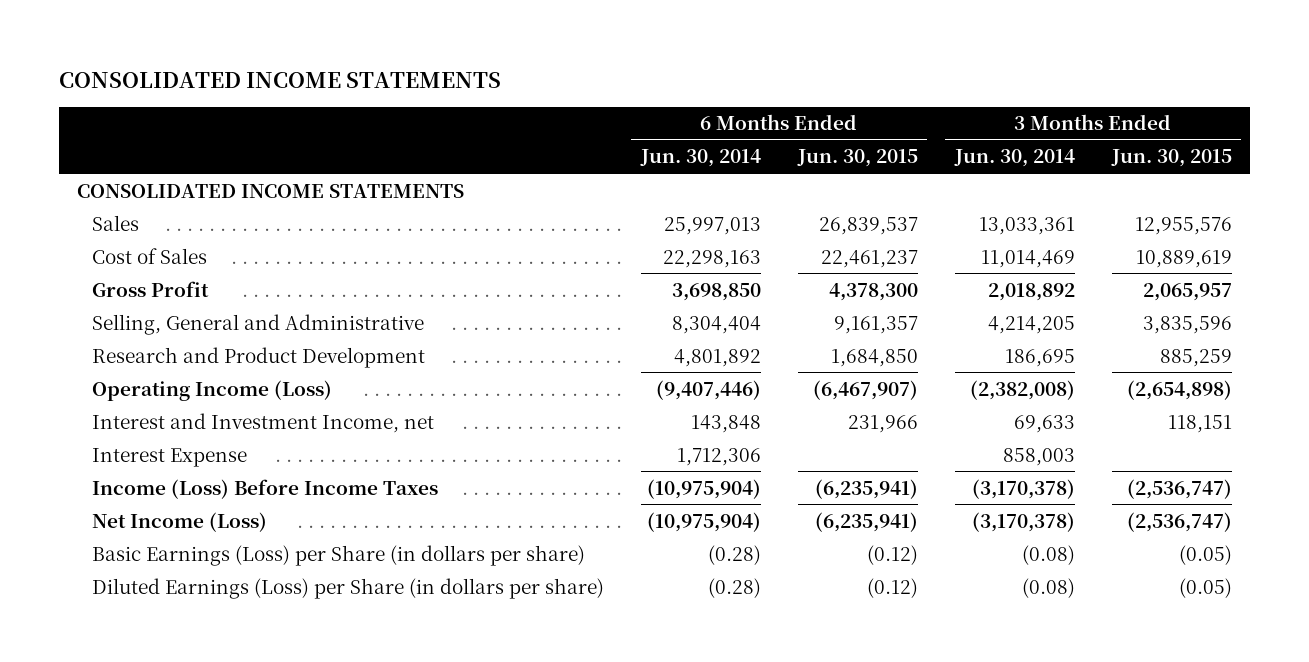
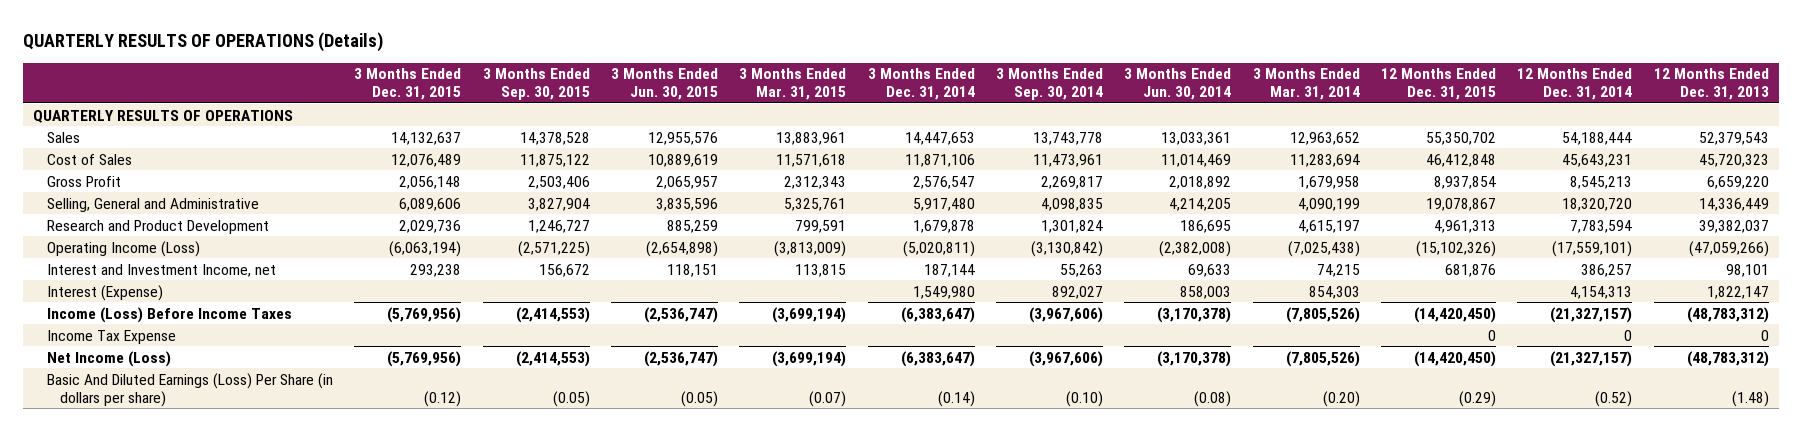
- CONSOLIDATED INCOME STATEMENTS
+ QUARTERLY RESULTS OF OPERATIONS (Details)
- | 6 Months Ended Jun. 30, 2014 | 6 Months Ended Jun. 30, 2015 | 3 Months Ended Jun. 30, 2014 | 3 Months Ended Jun. 30, 2015
+ | 3 Months Ended Dec. 31, 2015 | 3 Months Ended Sep. 30, 2015 | 3 Months Ended Jun. 30, 2015 | 3 Months Ended Mar. 31, 2015 | 3 Months Ended Dec. 31, 2014 | 3 Months Ended Sep. 30, 2014 | 3 Months Ended Jun. 30, 2014 | 3 Months Ended Mar. 31, 2014 | 12 Months Ended Dec. 31, 2015 | 12 Months Ended Dec. 31, 2014 | 12 Months Ended Dec. 31, 2013
- CONSOLIDATED INCOME STATEMENTS
+ QUARTERLY RESULTS OF OPERATIONS
- Interest Expense | 1,712,306 | | 858,003 |
+ Interest (Expense) | | | | | 1,549,980 | 892,027 | 858,003 | 854,303 | | 4,154,313 | 1,822,147
+ Income Tax Expense | | | | | | | | | 0 | 0 | 0
- Basic Earnings (Loss) per Share (in dollars per share) | (0.28) | (0.12) | (0.08) | (0.05)
- Diluted Earnings (Loss) per Share (in dollars per share) | (0.28) | (0.12) | (0.08) | (0.05)
+ Basic And Diluted Earnings (Loss) Per Share (in dollars per share) | (0.12) | (0.05) | (0.05) | (0.07) | (0.14) | (0.10) | (0.08) | (0.20) | (0.29) | (0.52) | (1.48)

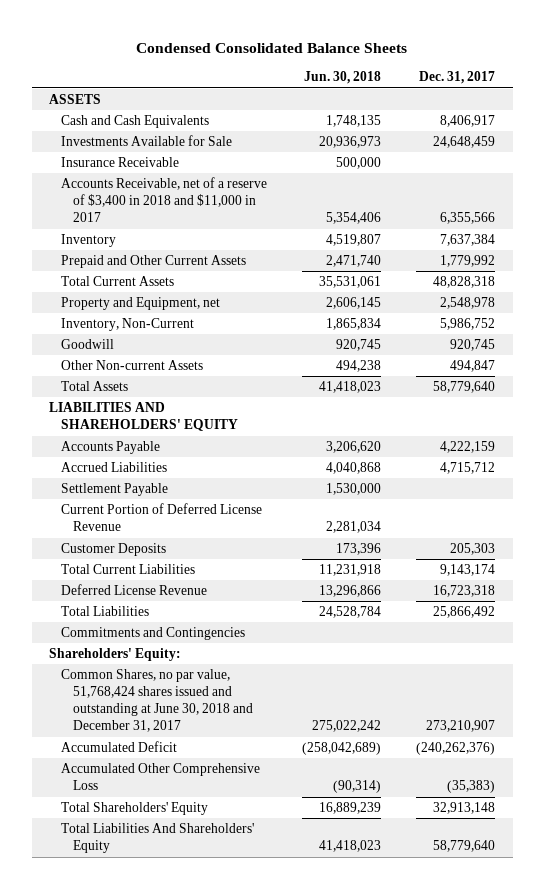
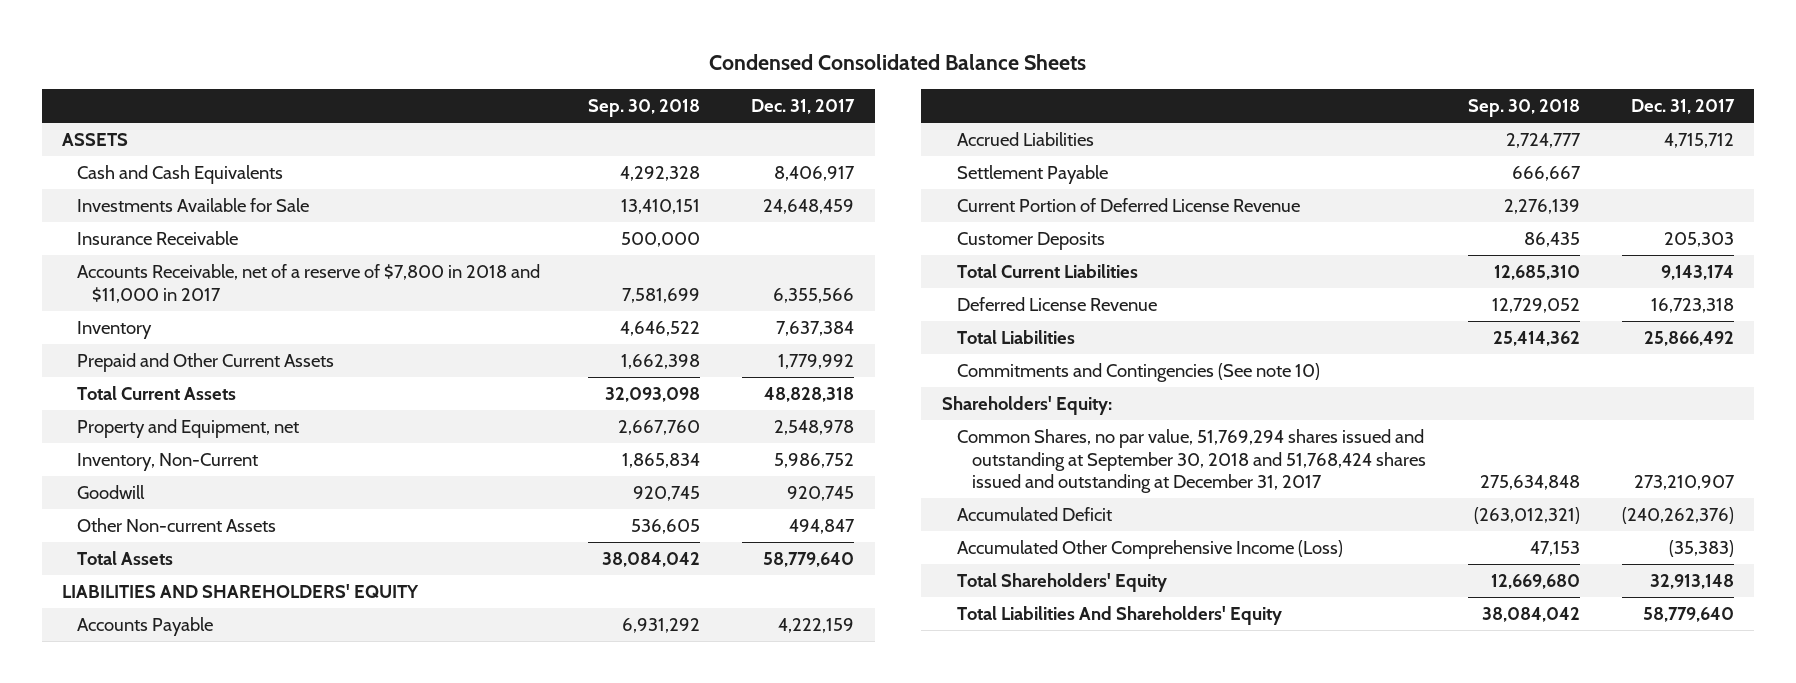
- | Jun. 30, 2018 | Dec. 31, 2017
+ | Sep. 30, 2018 | Dec. 31, 2017
- Accounts Receivable, net of a reserve of $3,400 in 2018 and $11,000 in 2017 | 5,354,406 | 6,355,566
+ Accounts Receivable, net of a reserve of $7,800 in 2018 and $11,000 in 2017 | 7,581,699 | 6,355,566
- Commitments and Contingencies
+ Commitments and Contingencies (See note 10)
- Common Shares, no par value, 51,768,424 shares issued and outstanding at June 30, 2018 and December 31, 2017 | 275,022,242 | 273,210,907
+ Common Shares, no par value, 51,769,294 shares issued and outstanding at September 30, 2018 and 51,768,424 shares issued and outstanding at December 31, 2017 | 275,634,848 | 273,210,907
- Accumulated Other Comprehensive Loss | (90,314) | (35,383)
+ Accumulated Other Comprehensive Income (Loss) | 47,153 | (35,383)

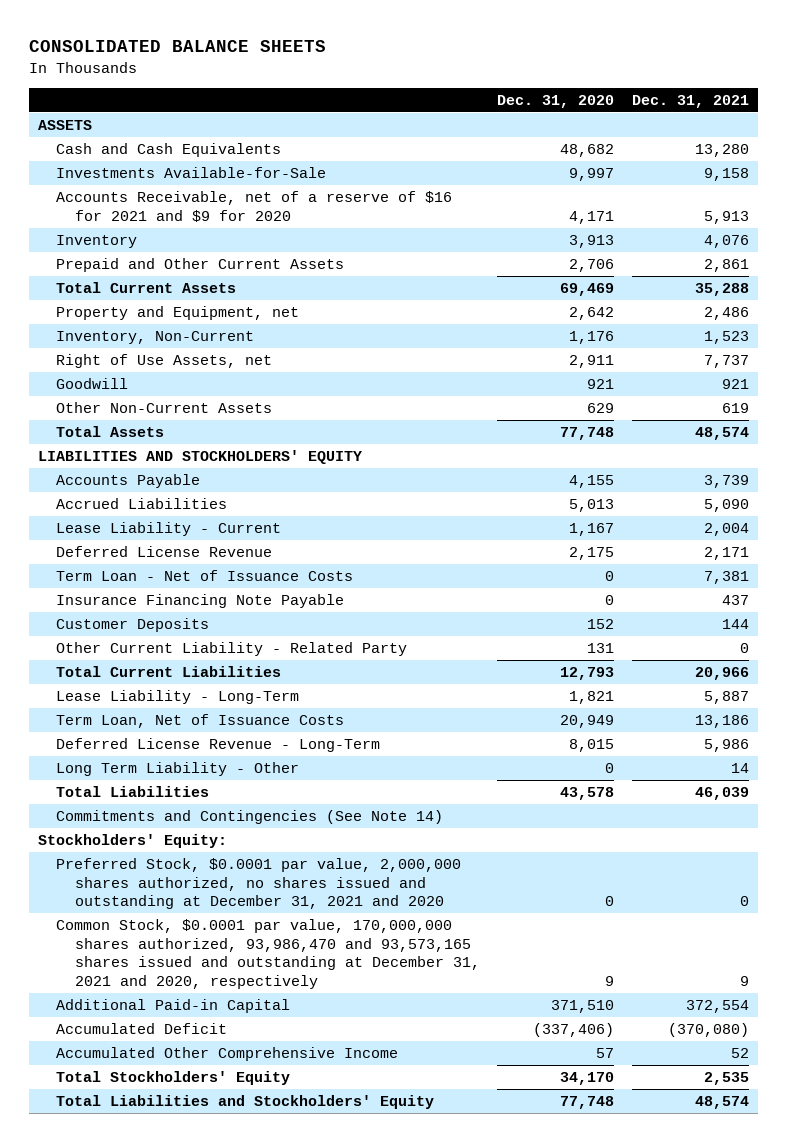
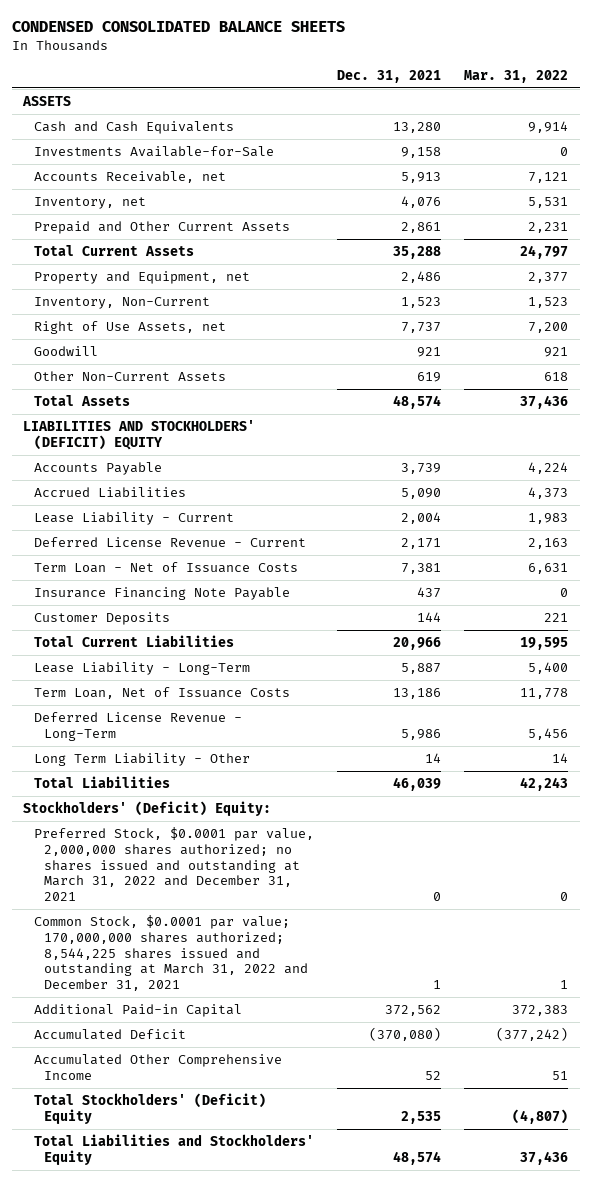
- CONSOLIDATED BALANCE SHEETS
+ CONDENSED CONSOLIDATED BALANCE SHEETS
- | Dec. 31, 2020 | Dec. 31, 2021
+ | Dec. 31, 2021 | Mar. 31, 2022
- Accounts Receivable, net of a reserve of $16 for 2021 and $9 for 2020 | 4,171 | 5,913
- Inventory | 3,913 | 4,076
+ Accounts Receivable, net | 5,913 | 7,121
+ Inventory, net | 4,076 | 5,531
- LIABILITIES AND STOCKHOLDERS' EQUITY
+ LIABILITIES AND STOCKHOLDERS' (DEFICIT) EQUITY
- Deferred License Revenue | 2,175 | 2,171
+ Deferred License Revenue - Current | 2,171 | 2,163
- Other Current Liability - Related Party | 131 | 0
- Commitments and Contingencies (See Note 14)
- Stockholders' Equity:
- Preferred Stock, $0.0001 par value, 2,000,000 shares authorized, no shares issued and outstanding at December 31, 2021 and 2020 | 0 | 0
- Common Stock, $0.0001 par value, 170,000,000 shares authorized, 93,986,470 and 93,573,165 shares issued and outstanding at December 31, 2021 and 2020, respectively | 9 | 9
- Additional Paid-in Capital | 371,510 | 372,554
+ Stockholders' (Deficit) Equity:
+ Preferred Stock, $0.0001 par value, 2,000,000 shares authorized; no shares issued and outstanding at March 31, 2022 and December 31, 2021 | 0 | 0
+ Common Stock, $0.0001 par value; 170,000,000 shares authorized; 8,544,225 shares issued and outstanding at March 31, 2022 and December 31, 2021 | 1 | 1
+ Additional Paid-in Capital | 372,562 | 372,383
- Total Stockholders' Equity | 34,170 | 2,535
+ Total Stockholders' (Deficit) Equity | 2,535 | (4,807)

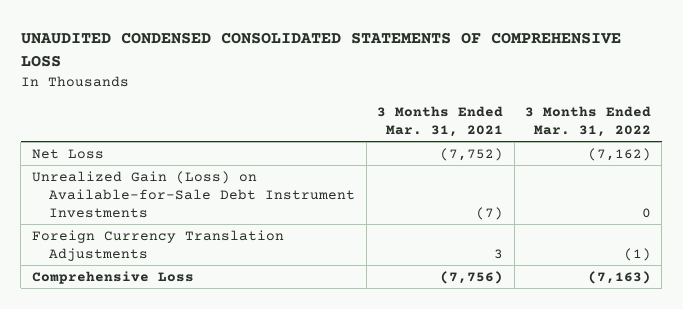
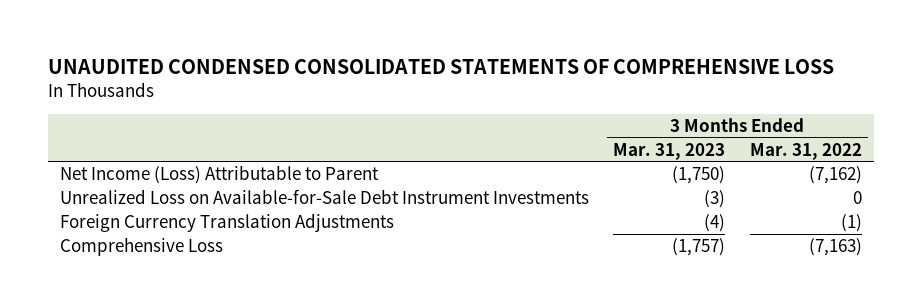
- | 3 Months Ended Mar. 31, 2021 | 3 Months Ended Mar. 31, 2022
+ | 3 Months Ended Mar. 31, 2023 | 3 Months Ended Mar. 31, 2022
- Net Loss | (7,752) | (7,162)
- Unrealized Gain (Loss) on Available-for-Sale Debt Instrument Investments | (7) | 0
+ Net Income (Loss) Attributable to Parent | (1,750) | (7,162)
+ Unrealized Loss on Available-for-Sale Debt Instrument Investments | (3) | 0

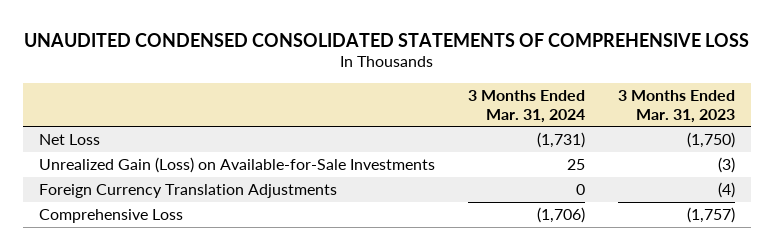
- | 3 Months Ended Mar. 31, 2023 | 3 Months Ended Mar. 31, 2022
+ | 3 Months Ended Mar. 31, 2024 | 3 Months Ended Mar. 31, 2023
- Net Income (Loss) Attributable to Parent | (1,750) | (7,162)
- Unrealized Loss on Available-for-Sale Debt Instrument Investments | (3) | 0
+ Net Loss | (1,731) | (1,750)
+ Unrealized Gain (Loss) on Available-for-Sale Investments | 25 | (3)

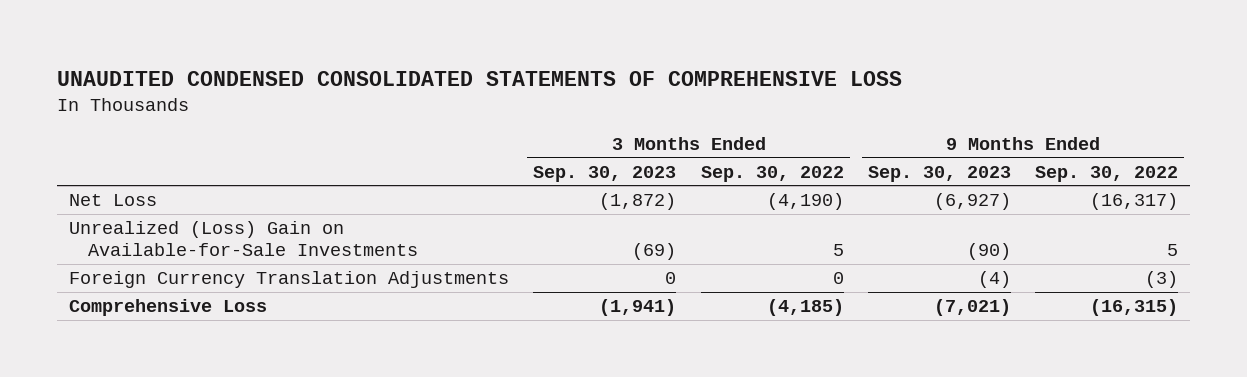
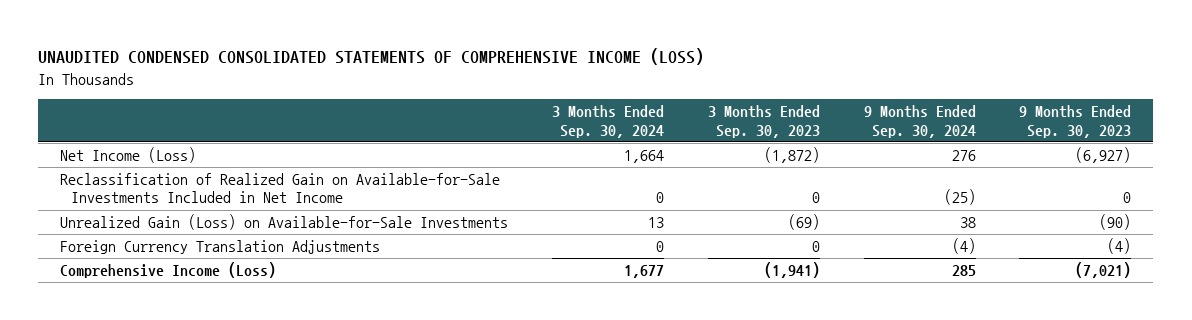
- UNAUDITED CONDENSED CONSOLIDATED STATEMENTS OF COMPREHENSIVE LOSS
+ UNAUDITED CONDENSED CONSOLIDATED STATEMENTS OF COMPREHENSIVE INCOME (LOSS)
- | 3 Months Ended Sep. 30, 2023 | 3 Months Ended Sep. 30, 2022 | 9 Months Ended Sep. 30, 2023 | 9 Months Ended Sep. 30, 2022
+ | 3 Months Ended Sep. 30, 2024 | 3 Months Ended Sep. 30, 2023 | 9 Months Ended Sep. 30, 2024 | 9 Months Ended Sep. 30, 2023
- Net Loss | (1,872) | (4,190) | (6,927) | (16,317)
- Unrealized (Loss) Gain on Available-for-Sale Investments | (69) | 5 | (90) | 5
+ Net Income (Loss) | 1,664 | (1,872) | 276 | (6,927)
+ Reclassification of Realized Gain on Available-for-Sale Investments Included in Net Income | 0 | 0 | (25) | 0
+ Unrealized Gain (Loss) on Available-for-Sale Investments | 13 | (69) | 38 | (90)
- Comprehensive Loss | (1,941) | (4,185) | (7,021) | (16,315)
+ Comprehensive Income (Loss) | 1,677 | (1,941) | 285 | (7,021)

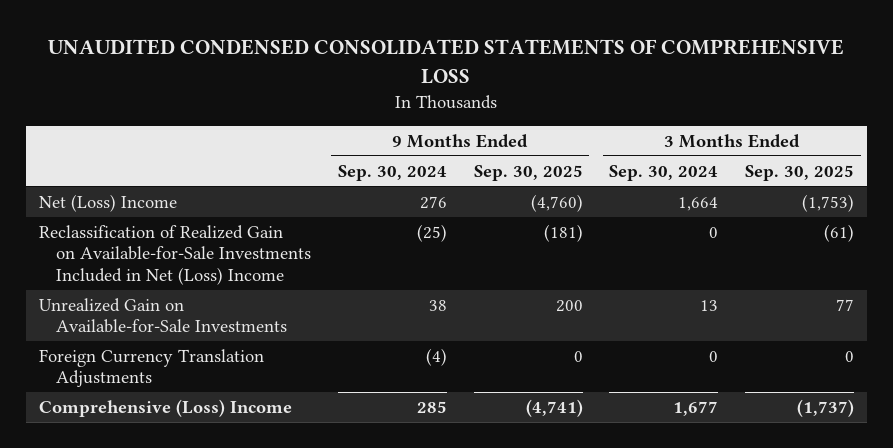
- UNAUDITED CONDENSED CONSOLIDATED STATEMENTS OF COMPREHENSIVE INCOME (LOSS)
+ UNAUDITED CONDENSED CONSOLIDATED STATEMENTS OF COMPREHENSIVE LOSS
- | 3 Months Ended Sep. 30, 2024 | 3 Months Ended Sep. 30, 2023 | 9 Months Ended Sep. 30, 2024 | 9 Months Ended Sep. 30, 2023
+ | 9 Months Ended Sep. 30, 2024 | 9 Months Ended Sep. 30, 2025 | 3 Months Ended Sep. 30, 2024 | 3 Months Ended Sep. 30, 2025
- Net Income (Loss) | 1,664 | (1,872) | 276 | (6,927)
- Reclassification of Realized Gain on Available-for-Sale Investments Included in Net Income | 0 | 0 | (25) | 0
- Unrealized Gain (Loss) on Available-for-Sale Investments | 13 | (69) | 38 | (90)
+ Net (Loss) Income | 276 | (4,760) | 1,664 | (1,753)
+ Reclassification of Realized Gain on Available-for-Sale Investments Included in Net (Loss) Income | (25) | (181) | 0 | (61)
+ Unrealized Gain on Available-for-Sale Investments | 38 | 200 | 13 | 77
- Comprehensive Income (Loss) | 1,677 | (1,941) | 285 | (7,021)
+ Comprehensive (Loss) Income | 285 | (4,741) | 1,677 | (1,737)

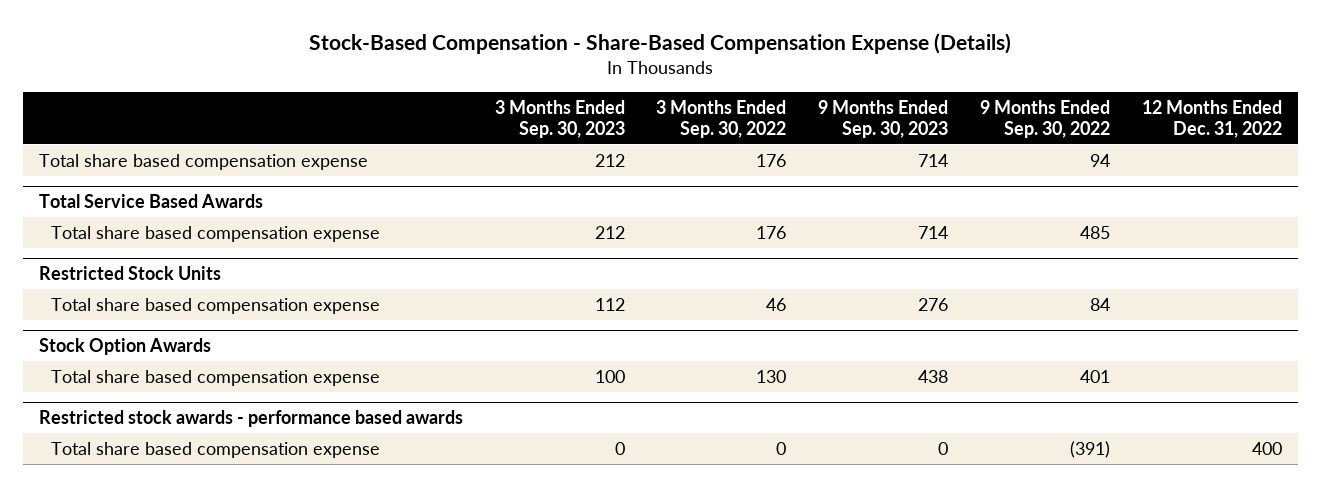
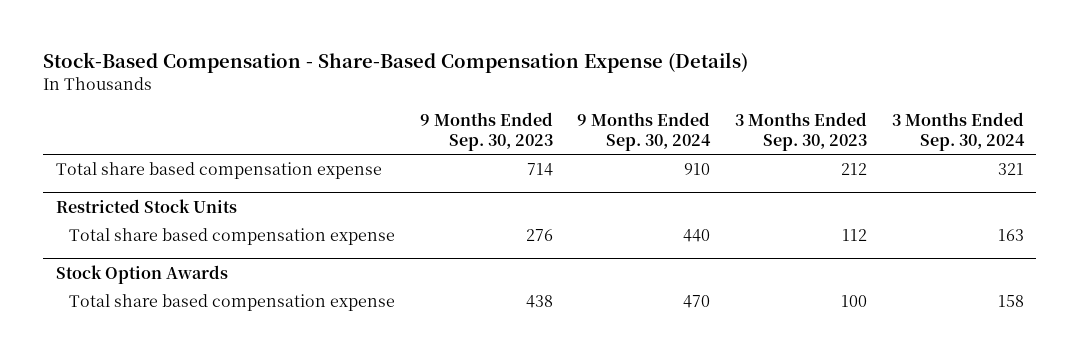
- | 3 Months Ended Sep. 30, 2023 | 3 Months Ended Sep. 30, 2022 | 9 Months Ended Sep. 30, 2023 | 9 Months Ended Sep. 30, 2022 | 12 Months Ended Dec. 31, 2022
+ | 9 Months Ended Sep. 30, 2023 | 9 Months Ended Sep. 30, 2024 | 3 Months Ended Sep. 30, 2023 | 3 Months Ended Sep. 30, 2024
- Total Service Based Awards
- Total share based compensation expense | 212 | 176 | 714 | 485 |
- Restricted stock awards - performance based awards
- Total share based compensation expense | 0 | 0 | 0 | (391) | 400

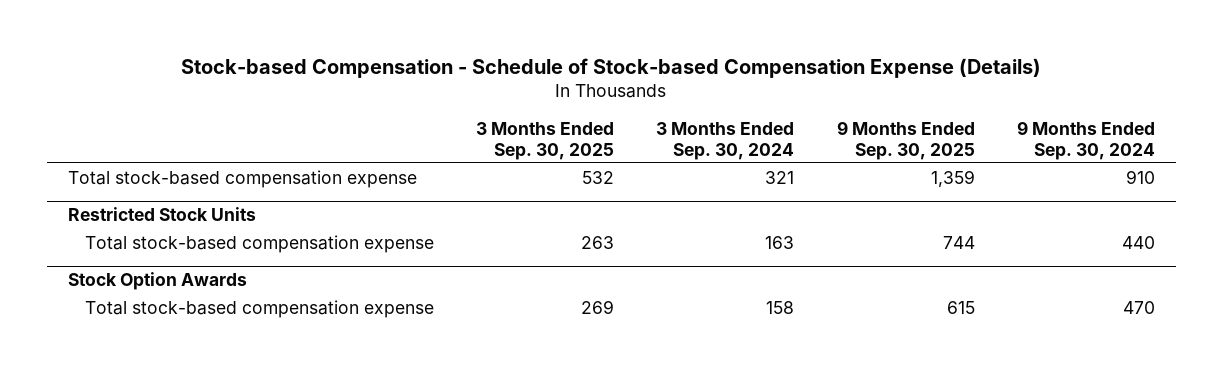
- Stock-Based Compensation - Share-Based Compensation Expense (Details)
+ Stock-based Compensation - Schedule of Stock-based Compensation Expense (Details)
- | 9 Months Ended Sep. 30, 2023 | 9 Months Ended Sep. 30, 2024 | 3 Months Ended Sep. 30, 2023 | 3 Months Ended Sep. 30, 2024
+ | 3 Months Ended Sep. 30, 2025 | 3 Months Ended Sep. 30, 2024 | 9 Months Ended Sep. 30, 2025 | 9 Months Ended Sep. 30, 2024
- Total share based compensation expense | 714 | 910 | 212 | 321
+ Total stock-based compensation expense | 532 | 321 | 1,359 | 910
@ Restricted Stock Units
- Total share based compensation expense | 276 | 440 | 112 | 163
+ Total stock-based compensation expense | 263 | 163 | 744 | 440
@ Stock Option Awards
- Total share based compensation expense | 438 | 470 | 100 | 158
+ Total stock-based compensation expense | 269 | 158 | 615 | 470

